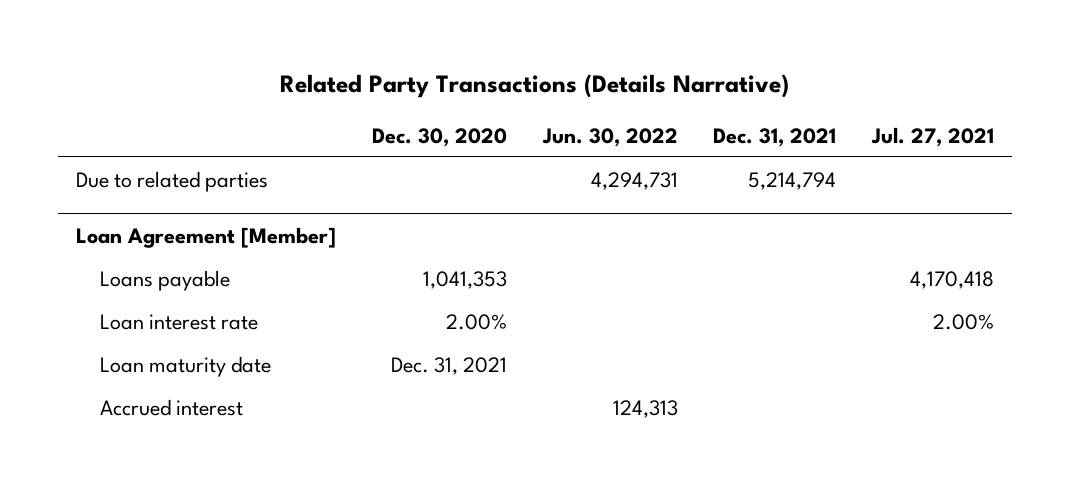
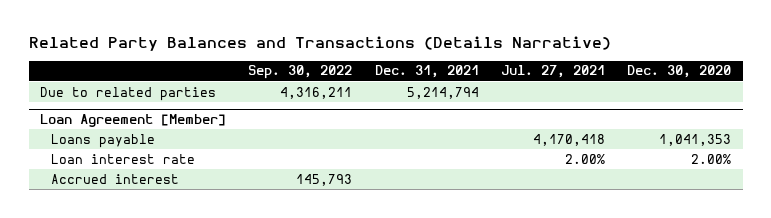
- Related Party Transactions (Details Narrative)
+ Related Party Balances and Transactions (Details Narrative)
- | Dec. 30, 2020 | Jun. 30, 2022 | Dec. 31, 2021 | Jul. 27, 2021
+ | Sep. 30, 2022 | Dec. 31, 2021 | Jul. 27, 2021 | Dec. 30, 2020
@ Loan Agreement [Member]
- Loan maturity date | Dec. 31, 2021 | | |

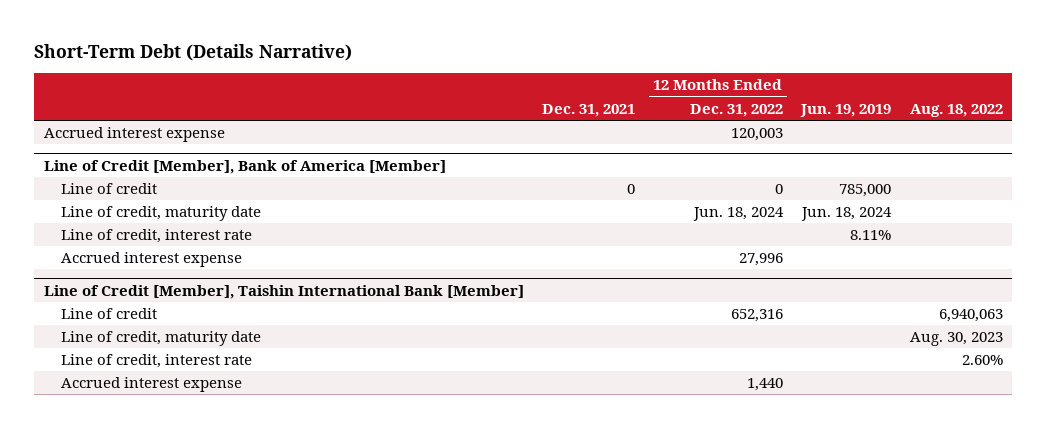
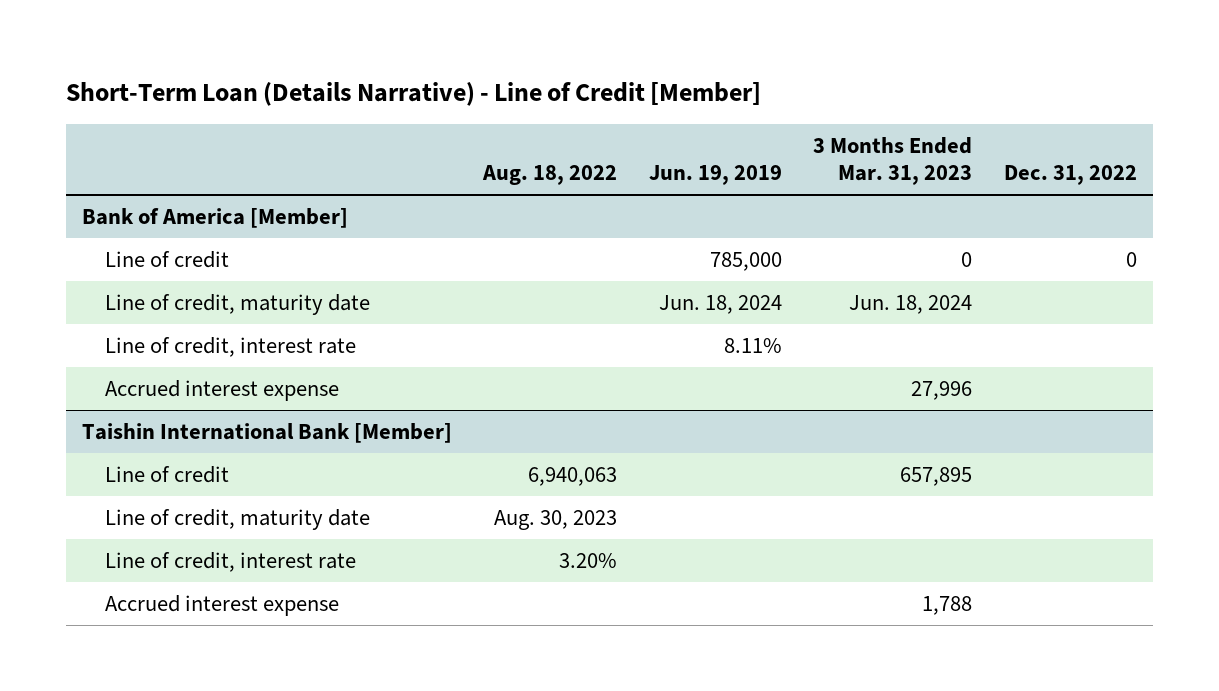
- Short-Term Debt (Details Narrative)
+ Short-Term Loan (Details Narrative) - Line of Credit [Member]
- | Dec. 31, 2021 | 12 Months Ended Dec. 31, 2022 | Jun. 19, 2019 | Aug. 18, 2022
+ | Aug. 18, 2022 | Jun. 19, 2019 | 3 Months Ended Mar. 31, 2023 | Dec. 31, 2022
- Accrued interest expense | | 120,003 | |
- Line of Credit [Member], Bank of America [Member]
+ Bank of America [Member]
- Line of Credit [Member], Taishin International Bank [Member]
+ Taishin International Bank [Member]
- Line of credit, interest rate | | | | 2.60%
+ Line of credit, interest rate | 3.20% | | |

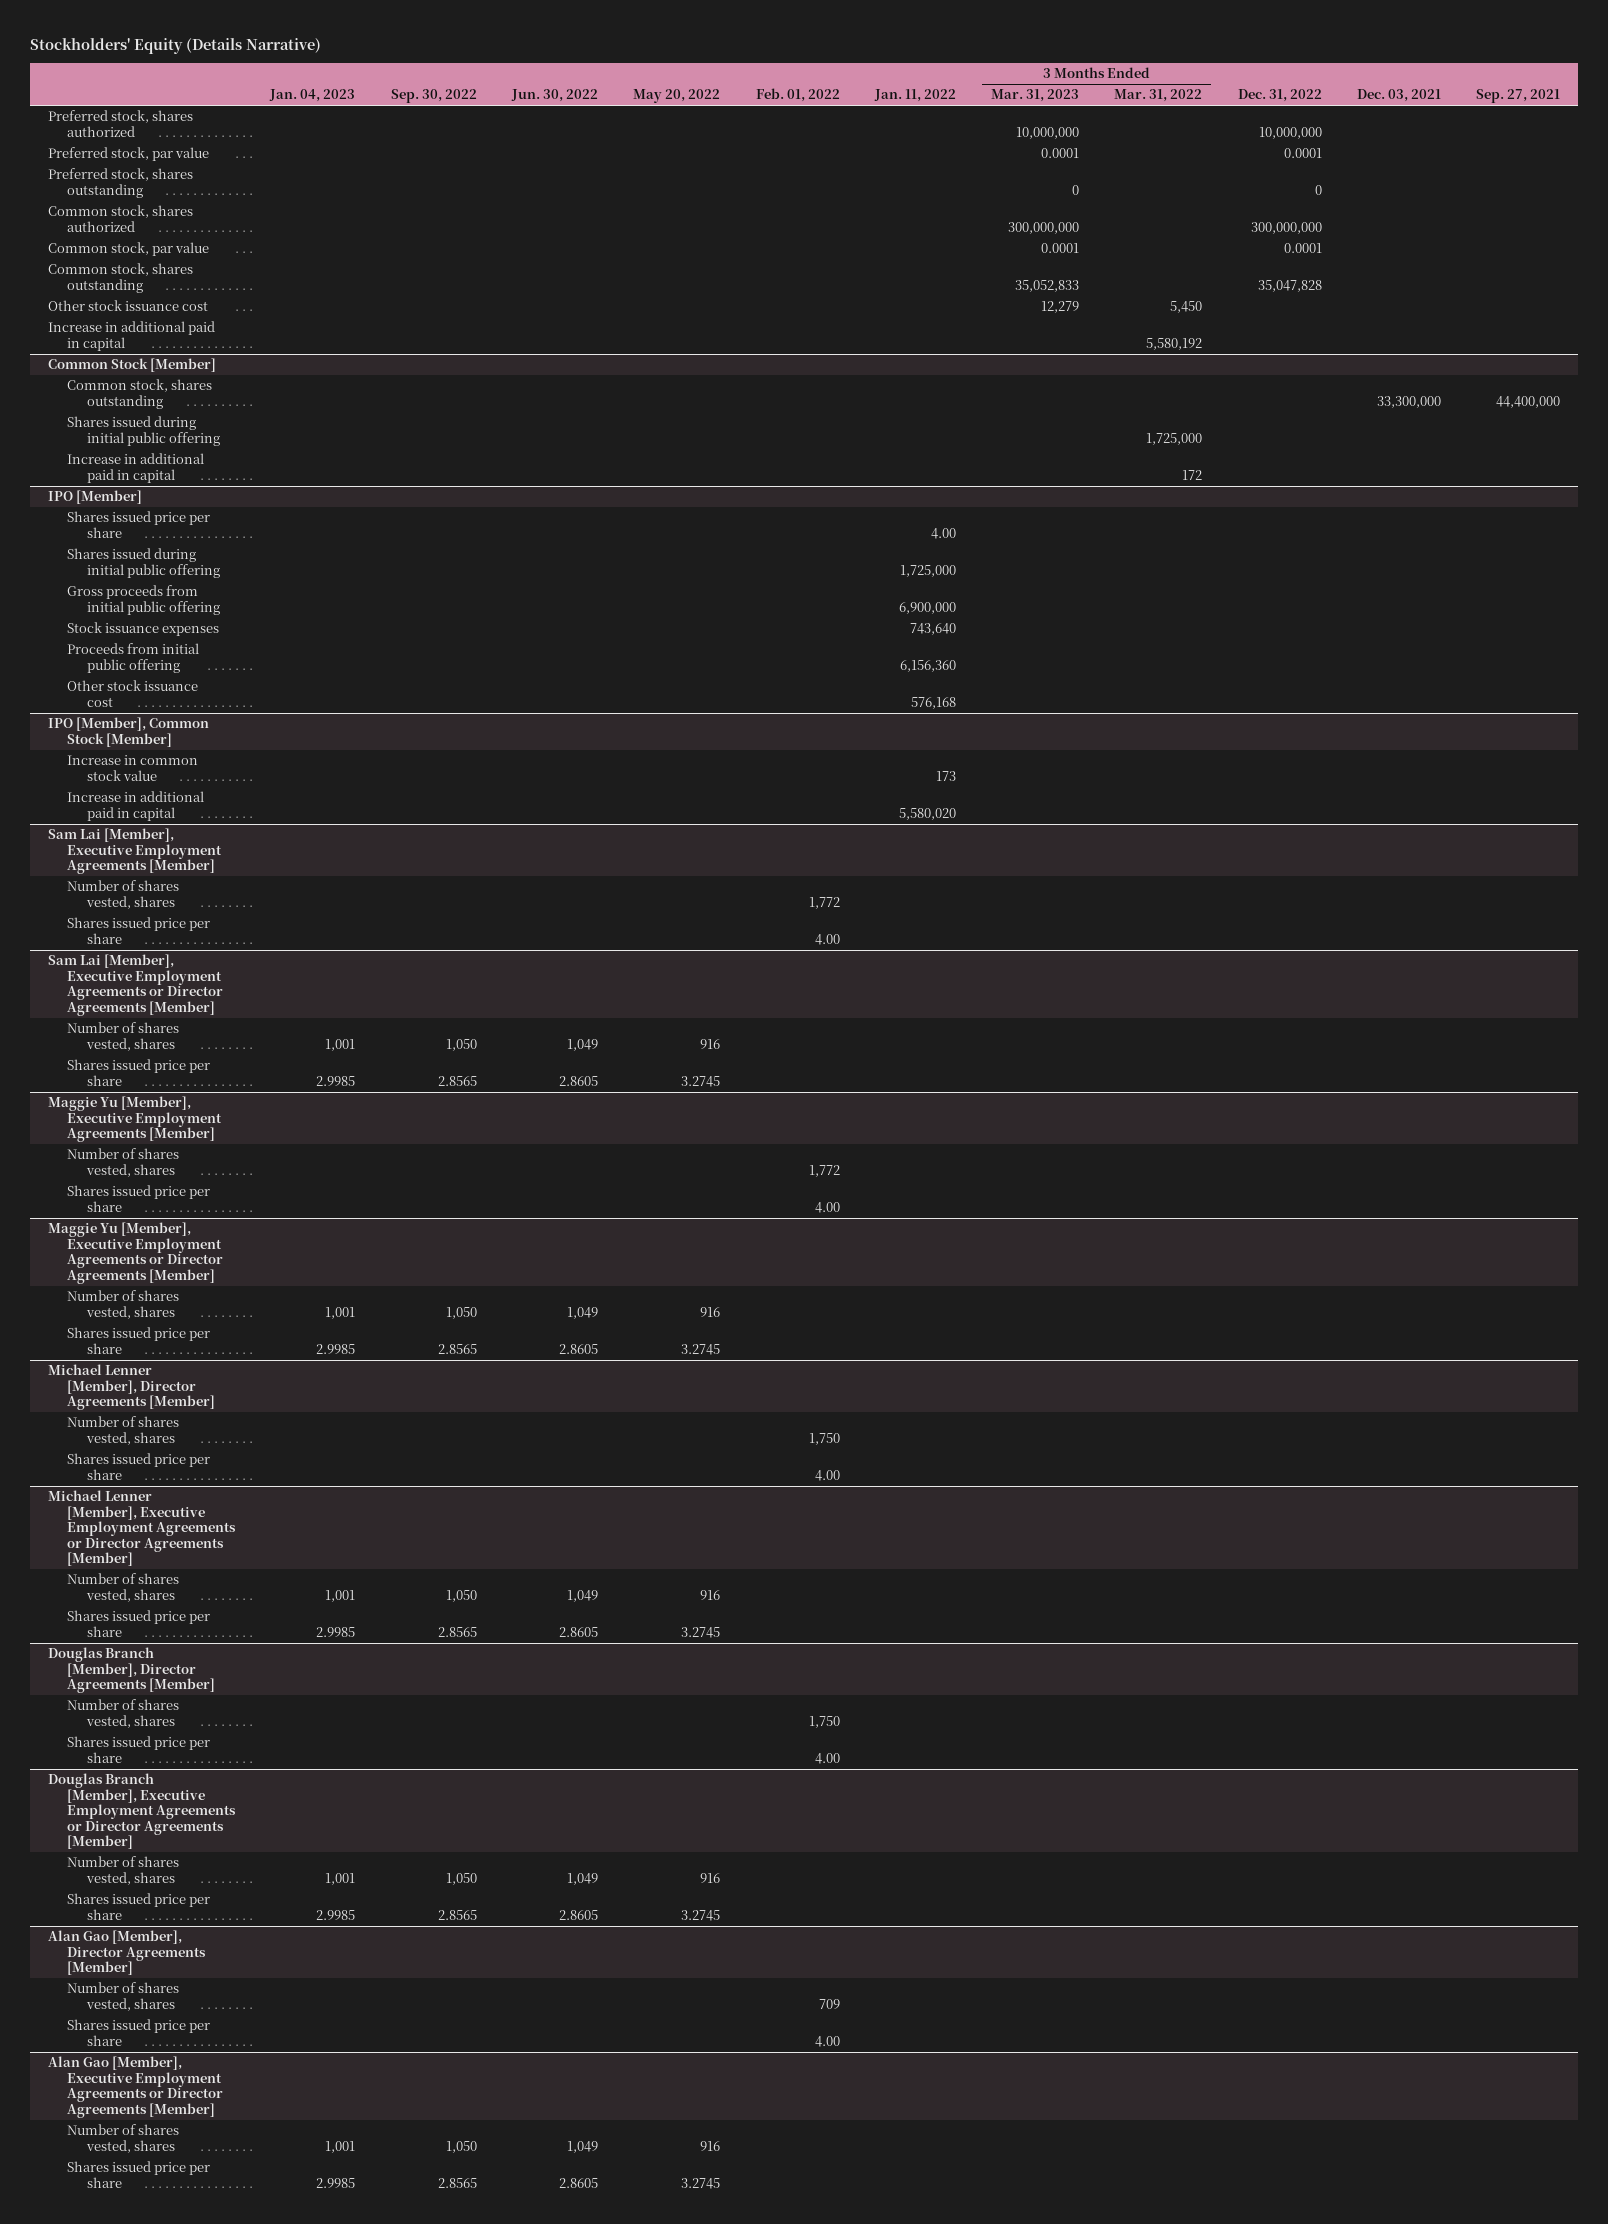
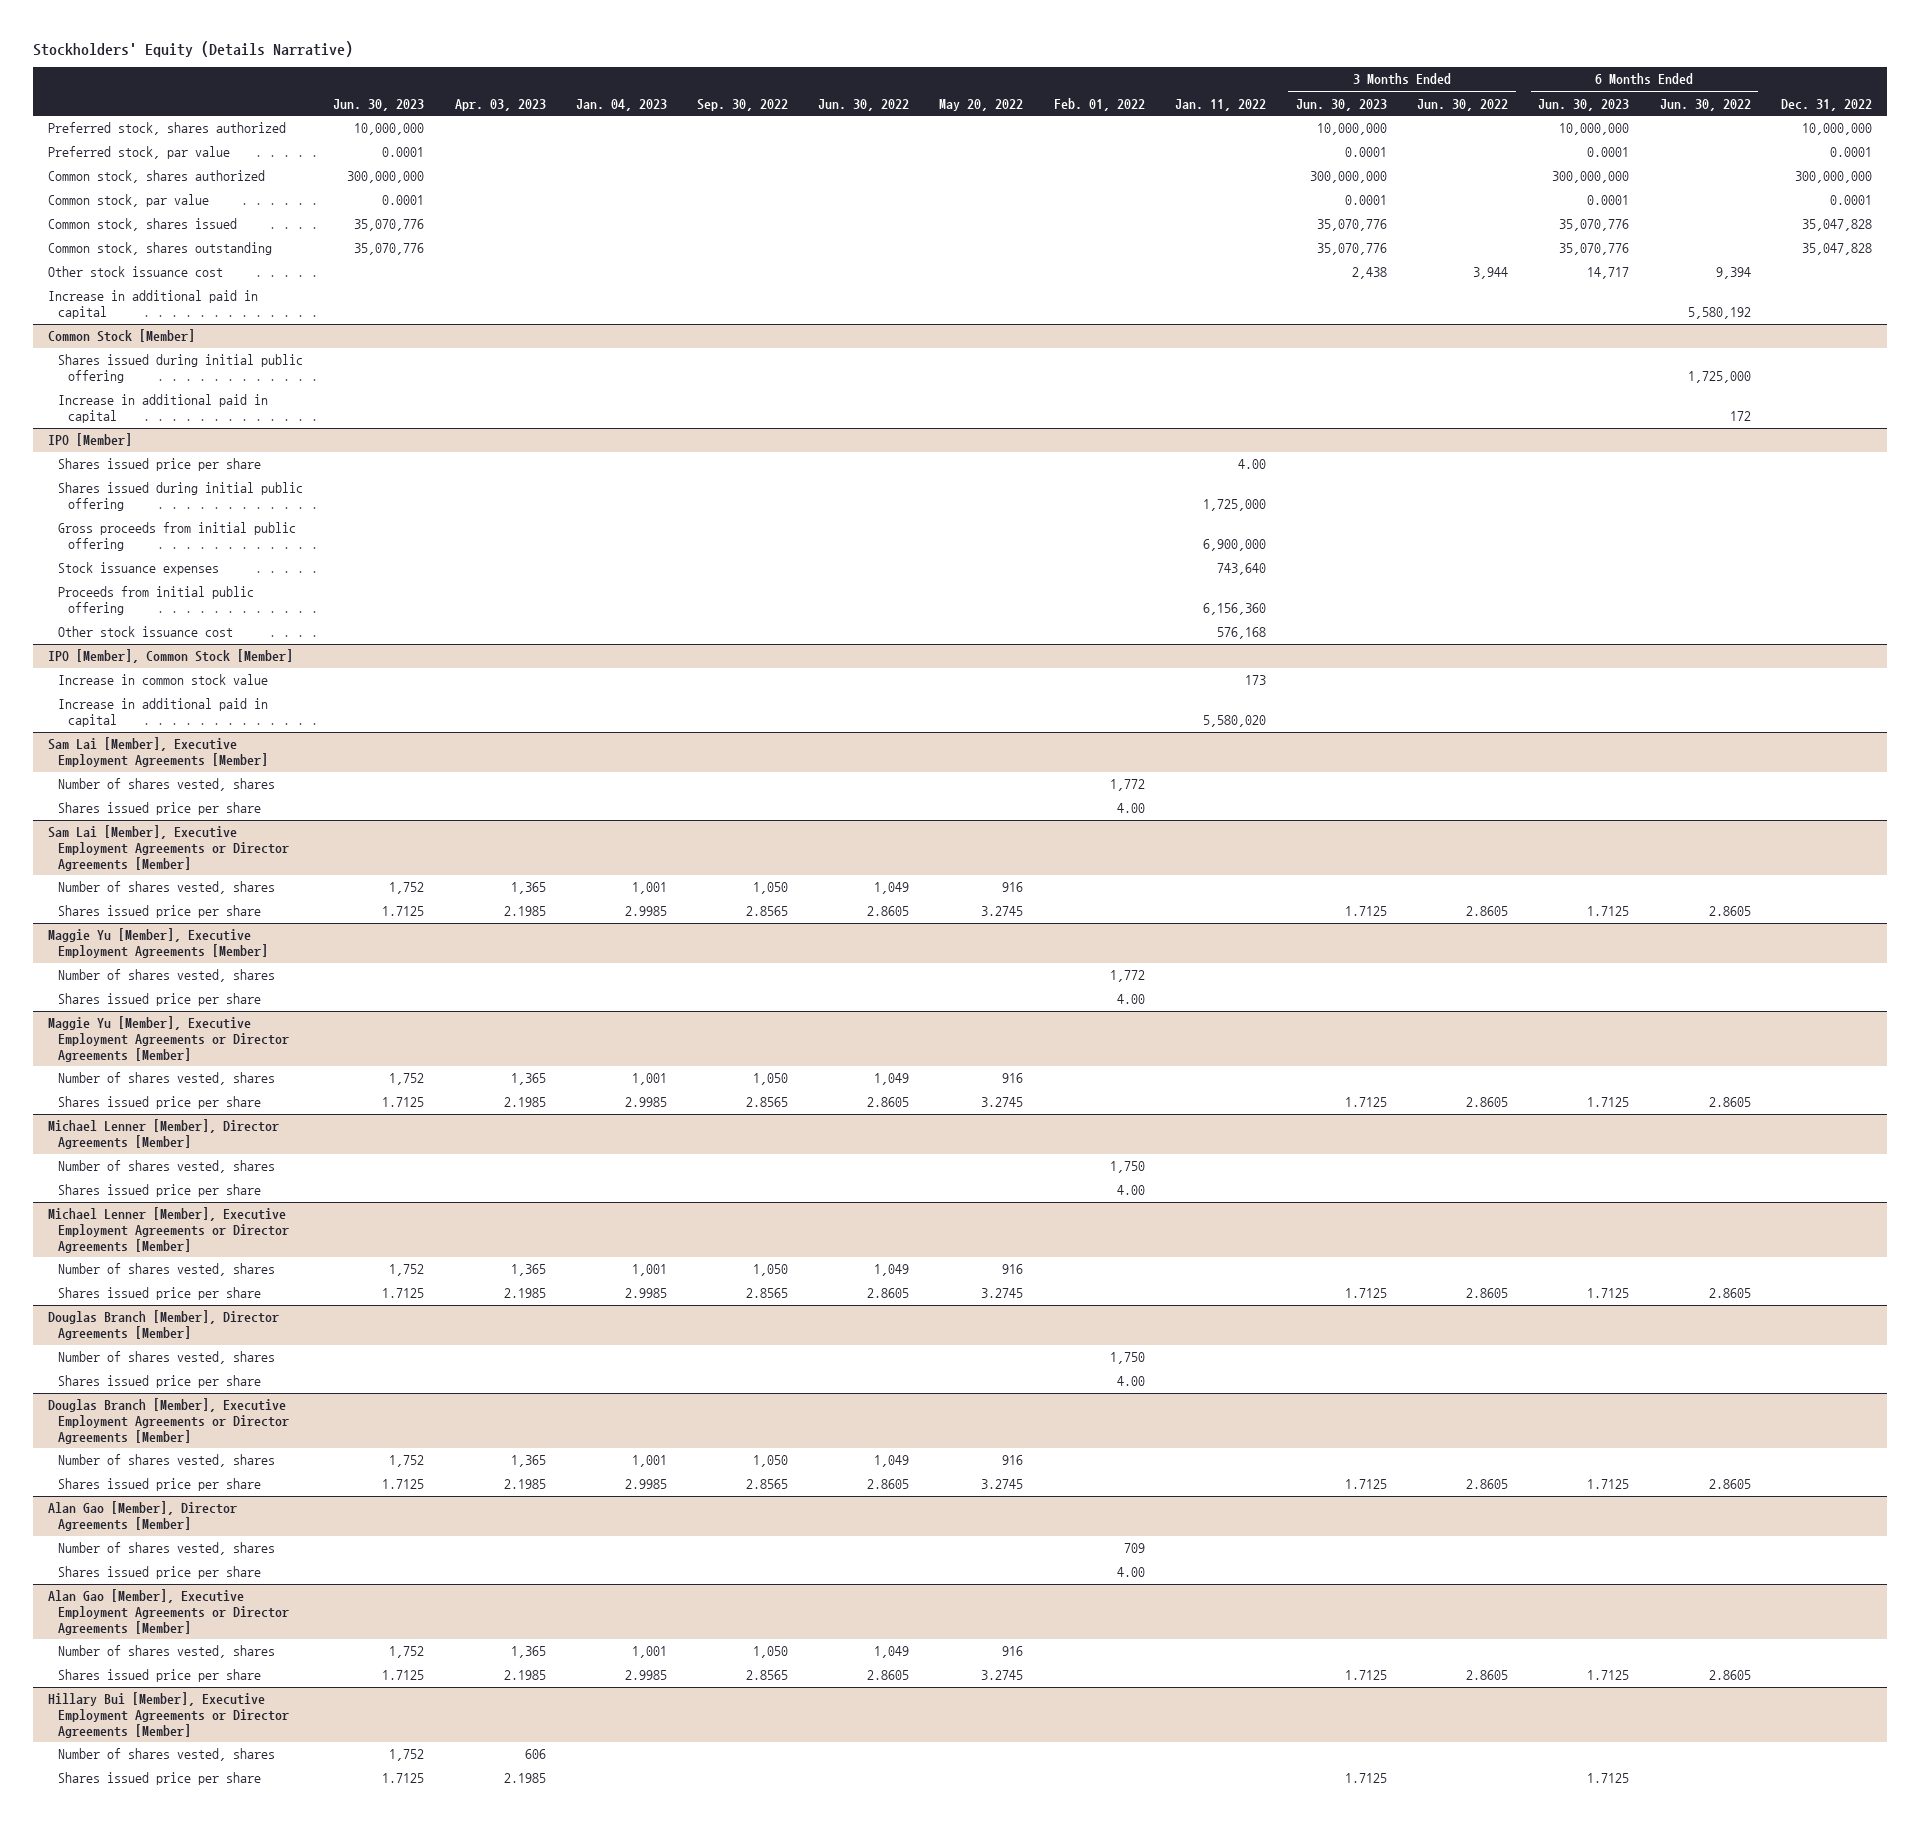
- | Jan. 04, 2023 | Sep. 30, 2022 | Jun. 30, 2022 | May 20, 2022 | Feb. 01, 2022 | Jan. 11, 2022 | 3 Months Ended Mar. 31, 2023 | 3 Months Ended Mar. 31, 2022 | Dec. 31, 2022 | Dec. 03, 2021 | Sep. 27, 2021
+ | Jun. 30, 2023 | Apr. 03, 2023 | Jan. 04, 2023 | Sep. 30, 2022 | Jun. 30, 2022 | May 20, 2022 | Feb. 01, 2022 | Jan. 11, 2022 | 3 Months Ended Jun. 30, 2023 | 3 Months Ended Jun. 30, 2022 | 6 Months Ended Jun. 30, 2023 | 6 Months Ended Jun. 30, 2022 | Dec. 31, 2022
- Preferred stock, shares outstanding | | | | | | | 0 | | 0 | |
+ Common stock, shares issued | 35,070,776 | | | | | | | | 35,070,776 | | 35,070,776 | | 35,047,828
@ Common Stock [Member]
- Common stock, shares outstanding | | | | | | | | | | 33,300,000 | 44,400,000
+ Hillary Bui [Member], Executive Employment Agreements or Director Agreements [Member]
+ Number of shares vested, shares | 1,752 | 606 | | | | | | | | | | |
+ Shares issued price per share | 1.7125 | 2.1985 | | | | | | | 1.7125 | | 1.7125 | |

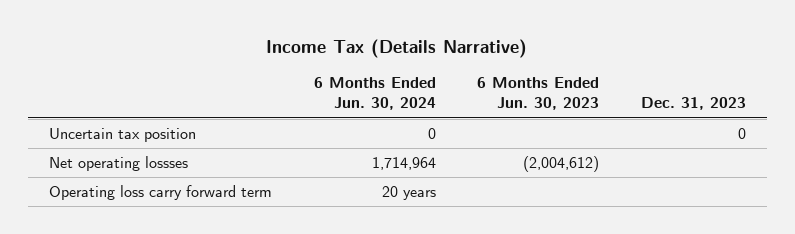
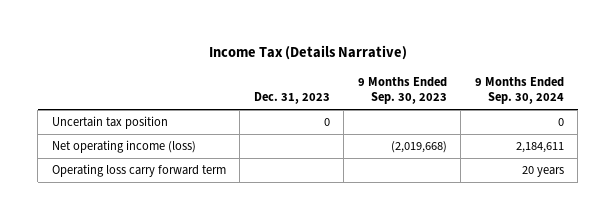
- | 6 Months Ended Jun. 30, 2024 | 6 Months Ended Jun. 30, 2023 | Dec. 31, 2023
+ | Dec. 31, 2023 | 9 Months Ended Sep. 30, 2023 | 9 Months Ended Sep. 30, 2024
- Net operating lossses | 1,714,964 | (2,004,612) |
+ Net operating income (loss) | | (2,019,668) | 2,184,611

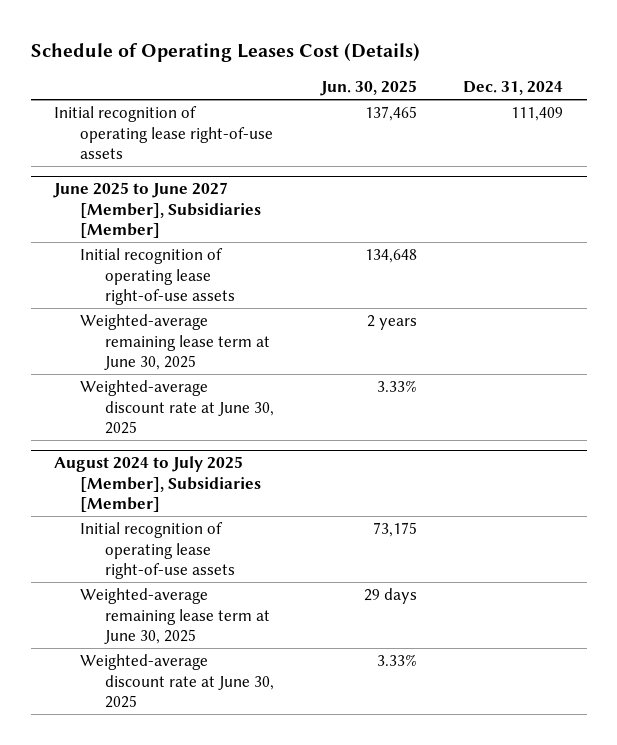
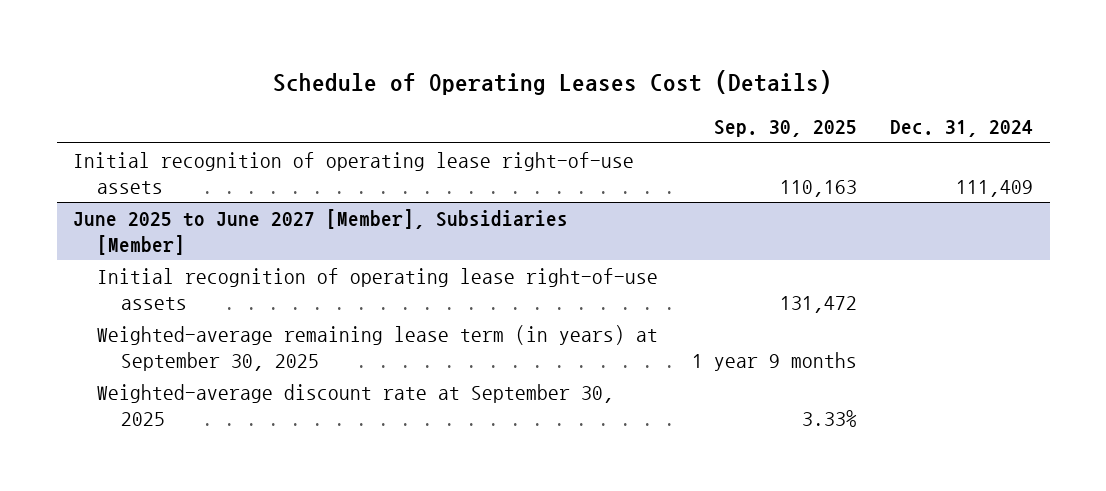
- | Jun. 30, 2025 | Dec. 31, 2024
+ | Sep. 30, 2025 | Dec. 31, 2024
@ June 2025 to June 2027 [Member], Subsidiaries [Member]
- Weighted-average remaining lease term at June 30, 2025 | 2 years |
- Weighted-average discount rate at June 30, 2025 | 3.33% |
- August 2024 to July 2025 [Member], Subsidiaries [Member]
- Initial recognition of operating lease right-of-use assets | 73,175 |
- Weighted-average remaining lease term at June 30, 2025 | 29 days |
- Weighted-average discount rate at June 30, 2025 | 3.33% |
@ June 2025 to June 2027 [Member], Subsidiaries [Member]
+ Weighted-average remaining lease term (in years) at September 30, 2025 | 1 year 9 months |
+ Weighted-average discount rate at September 30, 2025 | 3.33% |

